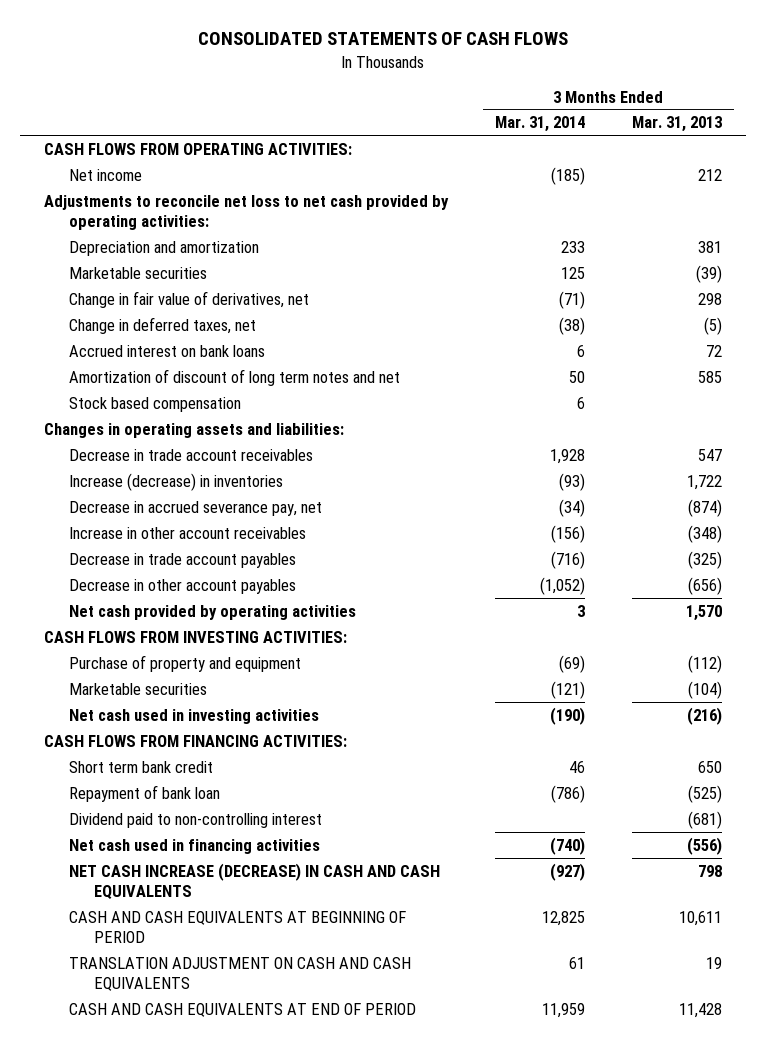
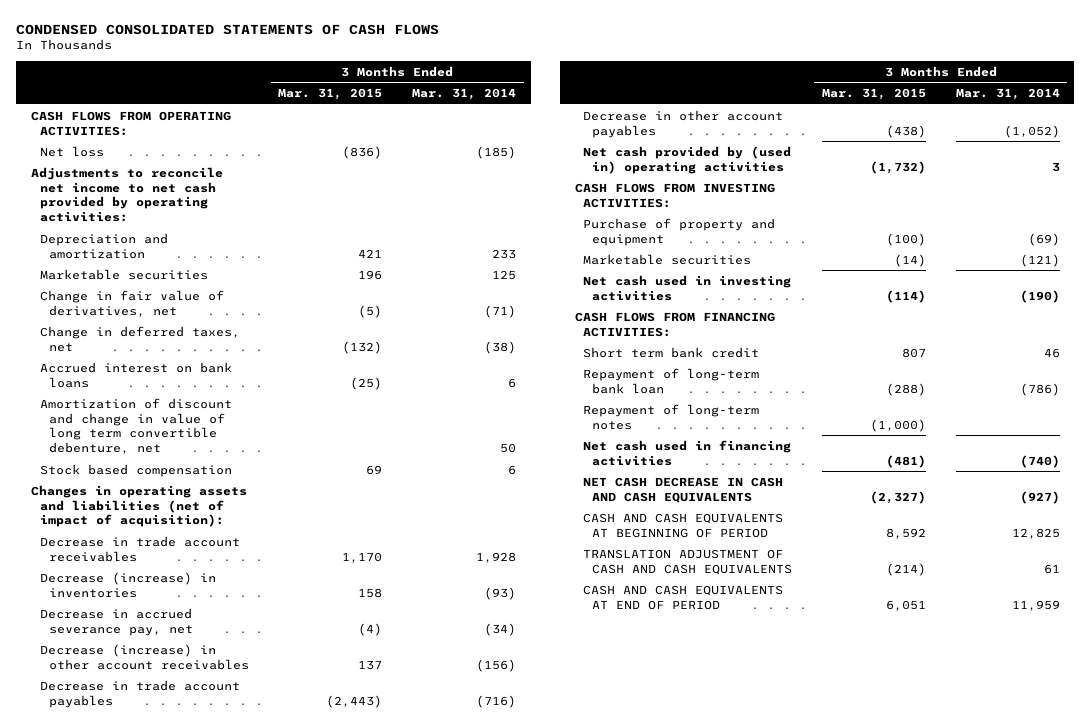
- CONSOLIDATED STATEMENTS OF CASH FLOWS
+ CONDENSED CONSOLIDATED STATEMENTS OF CASH FLOWS
- | 3 Months Ended Mar. 31, 2014 | 3 Months Ended Mar. 31, 2013
+ | 3 Months Ended Mar. 31, 2015 | 3 Months Ended Mar. 31, 2014
- Net income | (185) | 212
- Adjustments to reconcile net loss to net cash provided by operating activities:
+ Net loss | (836) | (185)
+ Adjustments to reconcile net income to net cash provided by operating activities:
- Amortization of discount of long term notes and net | 50 | 585
+ Amortization of discount and change in value of long term convertible debenture, net | | 50
- Changes in operating assets and liabilities:
+ Changes in operating assets and liabilities (net of impact of acquisition):
- Increase (decrease) in inventories | (93) | 1,722
+ Decrease (increase) in inventories | 158 | (93)
- Increase in other account receivables | (156) | (348)
+ Decrease (increase) in other account receivables | 137 | (156)
- Net cash provided by operating activities | 3 | 1,570
+ Net cash provided by (used in) operating activities | (1,732) | 3
- Repayment of bank loan | (786) | (525)
- Dividend paid to non-controlling interest | | (681)
+ Repayment of long-term bank loan | (288) | (786)
+ Repayment of long-term notes | (1,000) |
- NET CASH INCREASE (DECREASE) IN CASH AND CASH EQUIVALENTS | (927) | 798
+ NET CASH DECREASE IN CASH AND CASH EQUIVALENTS | (2,327) | (927)
- TRANSLATION ADJUSTMENT ON CASH AND CASH EQUIVALENTS | 61 | 19
+ TRANSLATION ADJUSTMENT OF CASH AND CASH EQUIVALENTS | (214) | 61

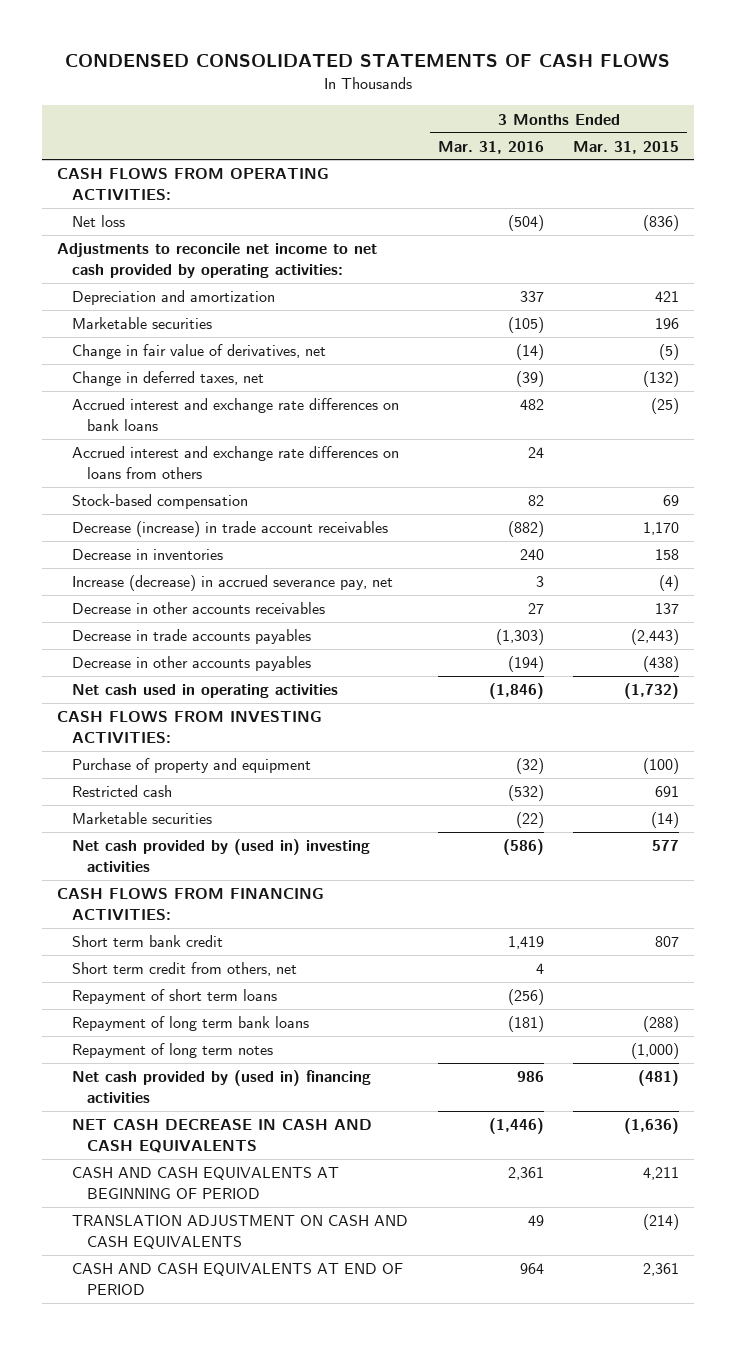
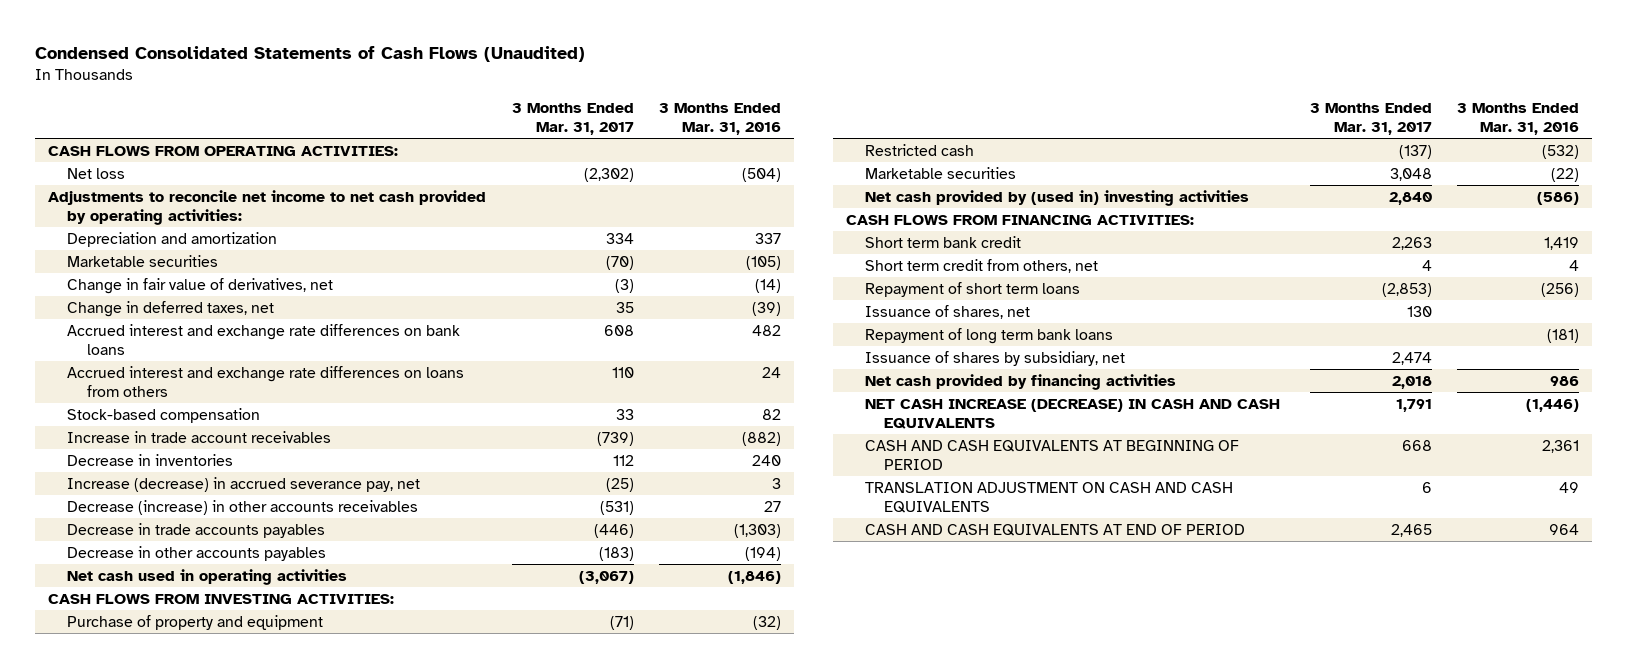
- CONDENSED CONSOLIDATED STATEMENTS OF CASH FLOWS
+ Condensed Consolidated Statements of Cash Flows (Unaudited)
- | 3 Months Ended Mar. 31, 2016 | 3 Months Ended Mar. 31, 2015
+ | 3 Months Ended Mar. 31, 2017 | 3 Months Ended Mar. 31, 2016
- Decrease (increase) in trade account receivables | (882) | 1,170
+ Increase in trade account receivables | (739) | (882)
- Decrease in other accounts receivables | 27 | 137
+ Decrease (increase) in other accounts receivables | (531) | 27
+ Issuance of shares, net | 130 |
- Repayment of long term notes | | (1,000)
- Net cash provided by (used in) financing activities | 986 | (481)
- NET CASH DECREASE IN CASH AND CASH EQUIVALENTS | (1,446) | (1,636)
+ Issuance of shares by subsidiary, net | 2,474 |
+ Net cash provided by financing activities | 2,018 | 986
+ NET CASH INCREASE (DECREASE) IN CASH AND CASH EQUIVALENTS | 1,791 | (1,446)

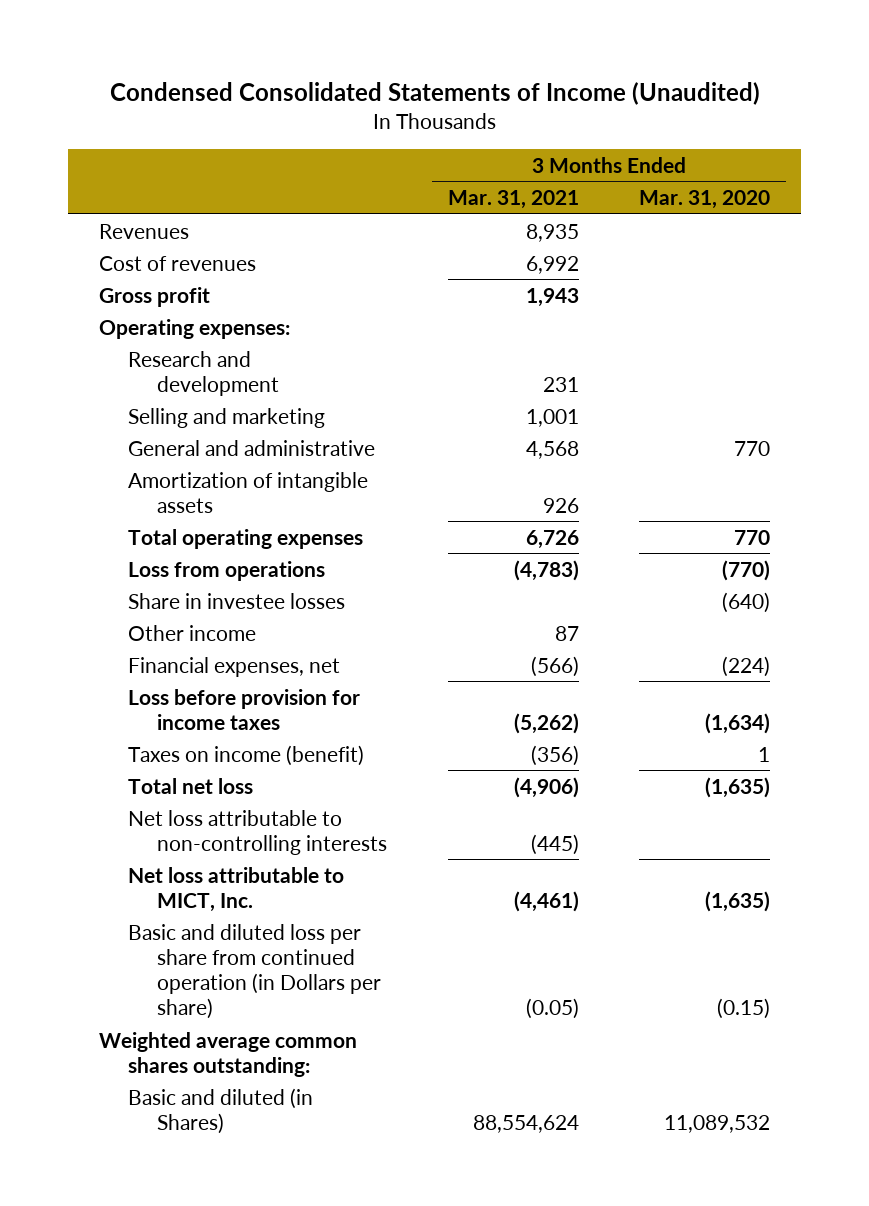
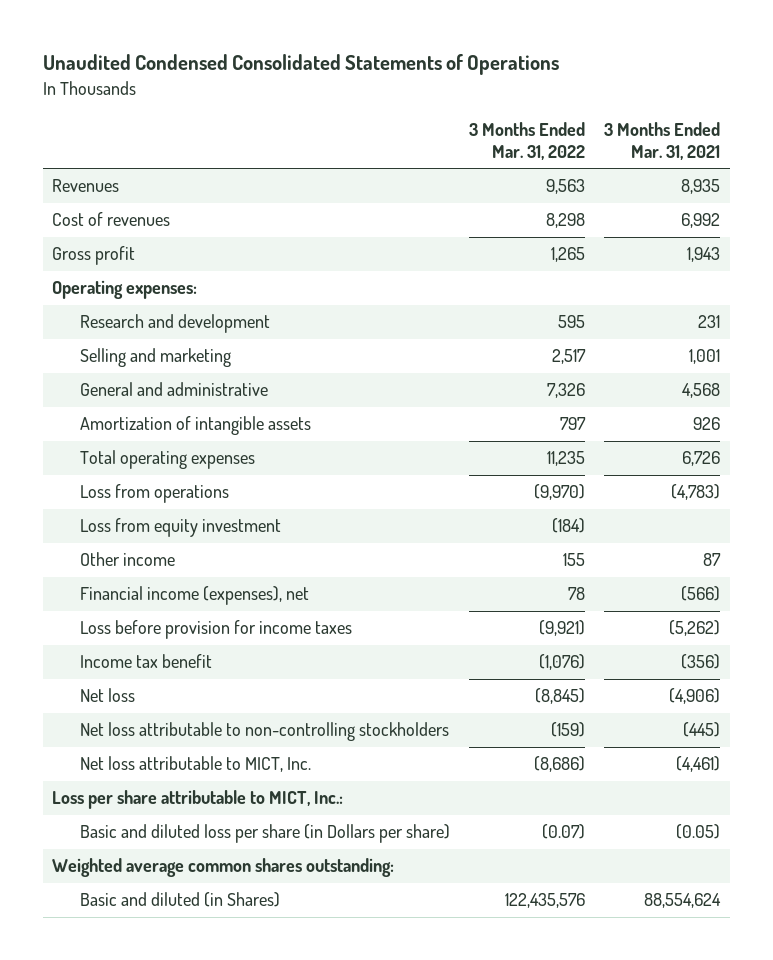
- Condensed Consolidated Statements of Income (Unaudited)
+ Unaudited Condensed Consolidated Statements of Operations
- | 3 Months Ended Mar. 31, 2021 | 3 Months Ended Mar. 31, 2020
+ | 3 Months Ended Mar. 31, 2022 | 3 Months Ended Mar. 31, 2021
- Share in investee losses | | (640)
+ Loss from equity investment | (184) |
- Financial expenses, net | (566) | (224)
+ Financial income (expenses), net | 78 | (566)
- Taxes on income (benefit) | (356) | 1
- Total net loss | (4,906) | (1,635)
- Net loss attributable to non-controlling interests | (445) |
+ Income tax benefit | (1,076) | (356)
+ Net loss | (8,845) | (4,906)
+ Net loss attributable to non-controlling stockholders | (159) | (445)
- Basic and diluted loss per share from continued operation (in Dollars per share) | (0.05) | (0.15)
+ Loss per share attributable to MICT, Inc.:
+ Basic and diluted loss per share (in Dollars per share) | (0.07) | (0.05)

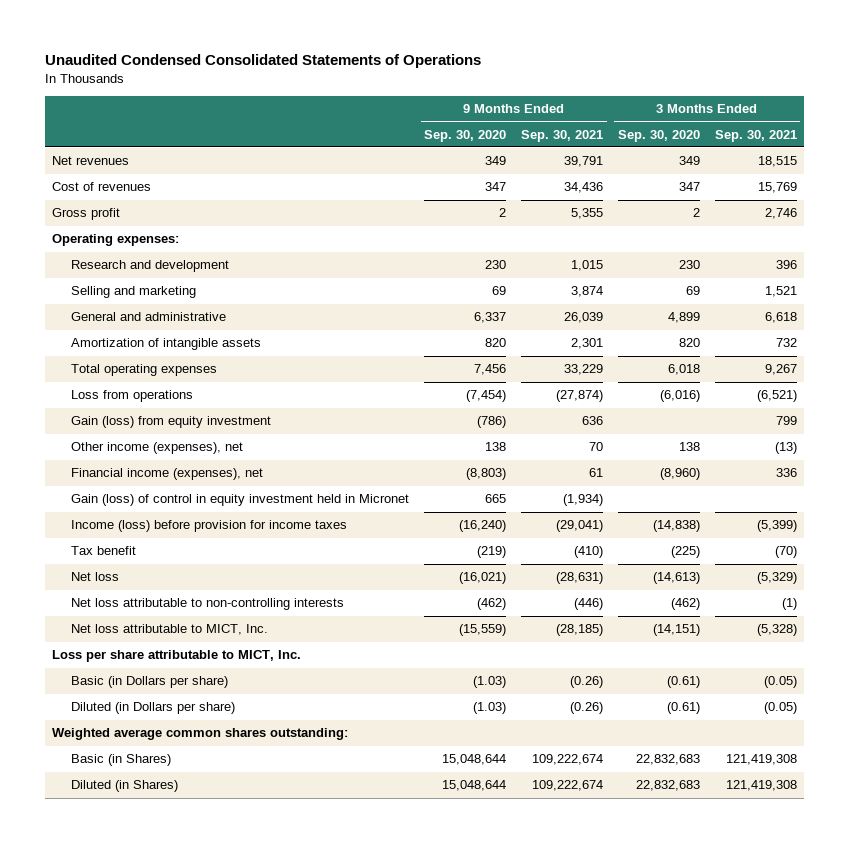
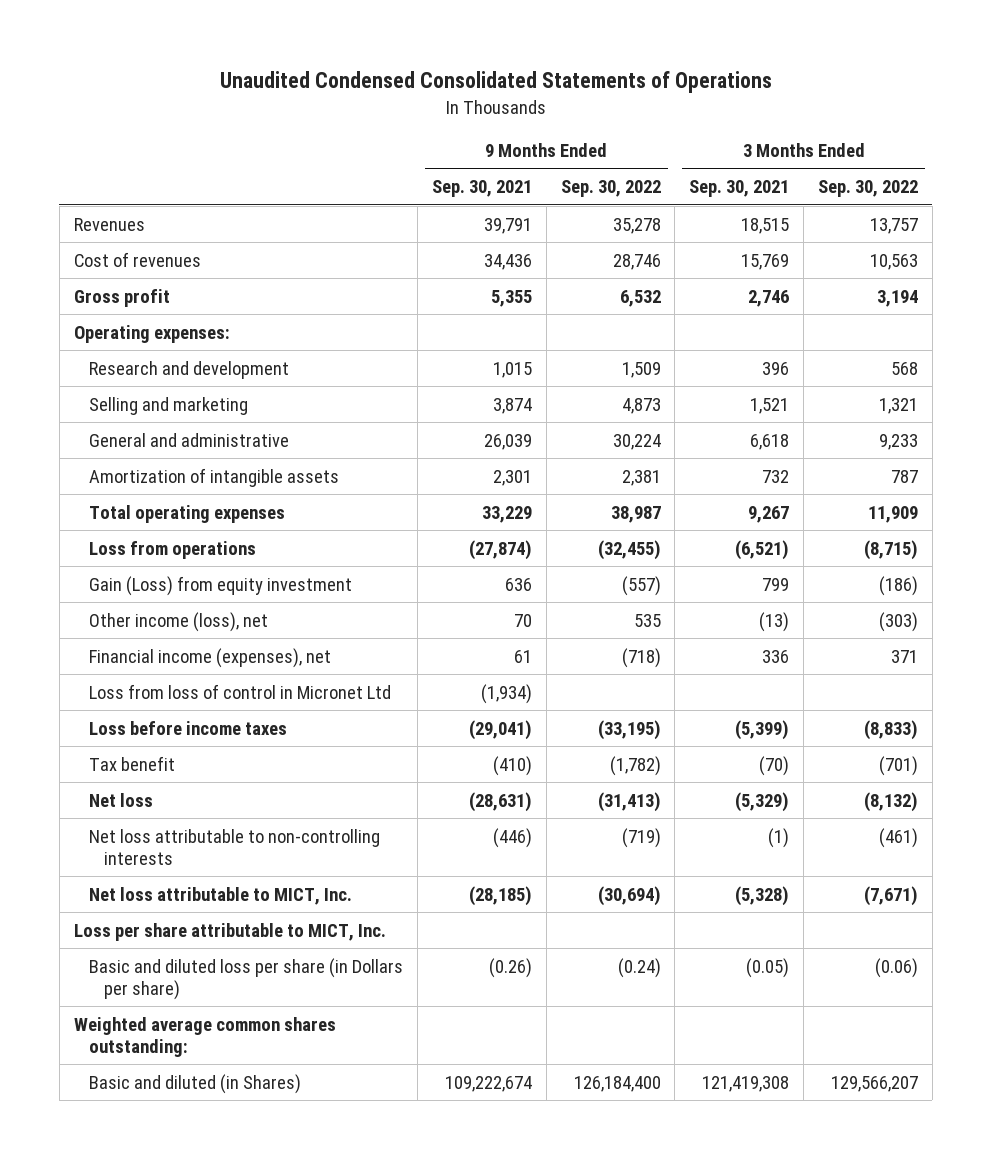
- | 9 Months Ended Sep. 30, 2020 | 9 Months Ended Sep. 30, 2021 | 3 Months Ended Sep. 30, 2020 | 3 Months Ended Sep. 30, 2021
+ | 9 Months Ended Sep. 30, 2021 | 9 Months Ended Sep. 30, 2022 | 3 Months Ended Sep. 30, 2021 | 3 Months Ended Sep. 30, 2022
- Net revenues | 349 | 39,791 | 349 | 18,515
+ Revenues | 39,791 | 35,278 | 18,515 | 13,757
- Gain (loss) from equity investment | (786) | 636 | | 799
- Other income (expenses), net | 138 | 70 | 138 | (13)
+ Gain (Loss) from equity investment | 636 | (557) | 799 | (186)
+ Other income (loss), net | 70 | 535 | (13) | (303)
- Gain (loss) of control in equity investment held in Micronet | 665 | (1,934) | |
- Income (loss) before provision for income taxes | (16,240) | (29,041) | (14,838) | (5,399)
+ Loss from loss of control in Micronet Ltd | (1,934) | | |
+ Loss before income taxes | (29,041) | (33,195) | (5,399) | (8,833)
- Basic (in Dollars per share) | (1.03) | (0.26) | (0.61) | (0.05)
- Diluted (in Dollars per share) | (1.03) | (0.26) | (0.61) | (0.05)
+ Basic and diluted loss per share (in Dollars per share) | (0.26) | (0.24) | (0.05) | (0.06)
- Basic (in Shares) | 15,048,644 | 109,222,674 | 22,832,683 | 121,419,308
- Diluted (in Shares) | 15,048,644 | 109,222,674 | 22,832,683 | 121,419,308
+ Basic and diluted (in Shares) | 109,222,674 | 126,184,400 | 121,419,308 | 129,566,207

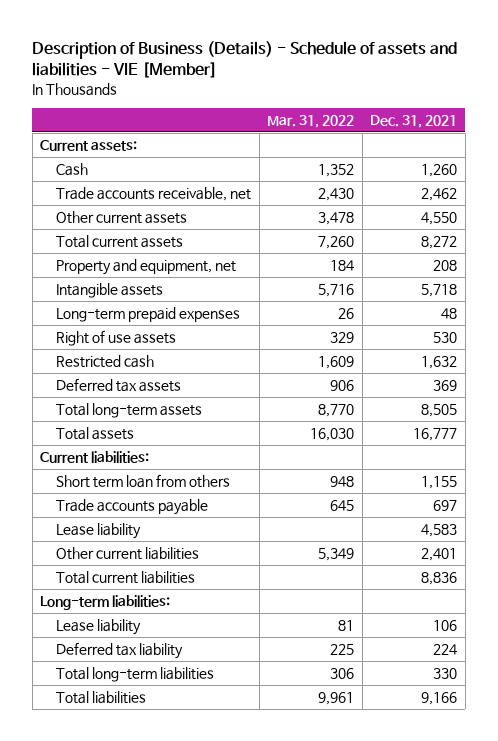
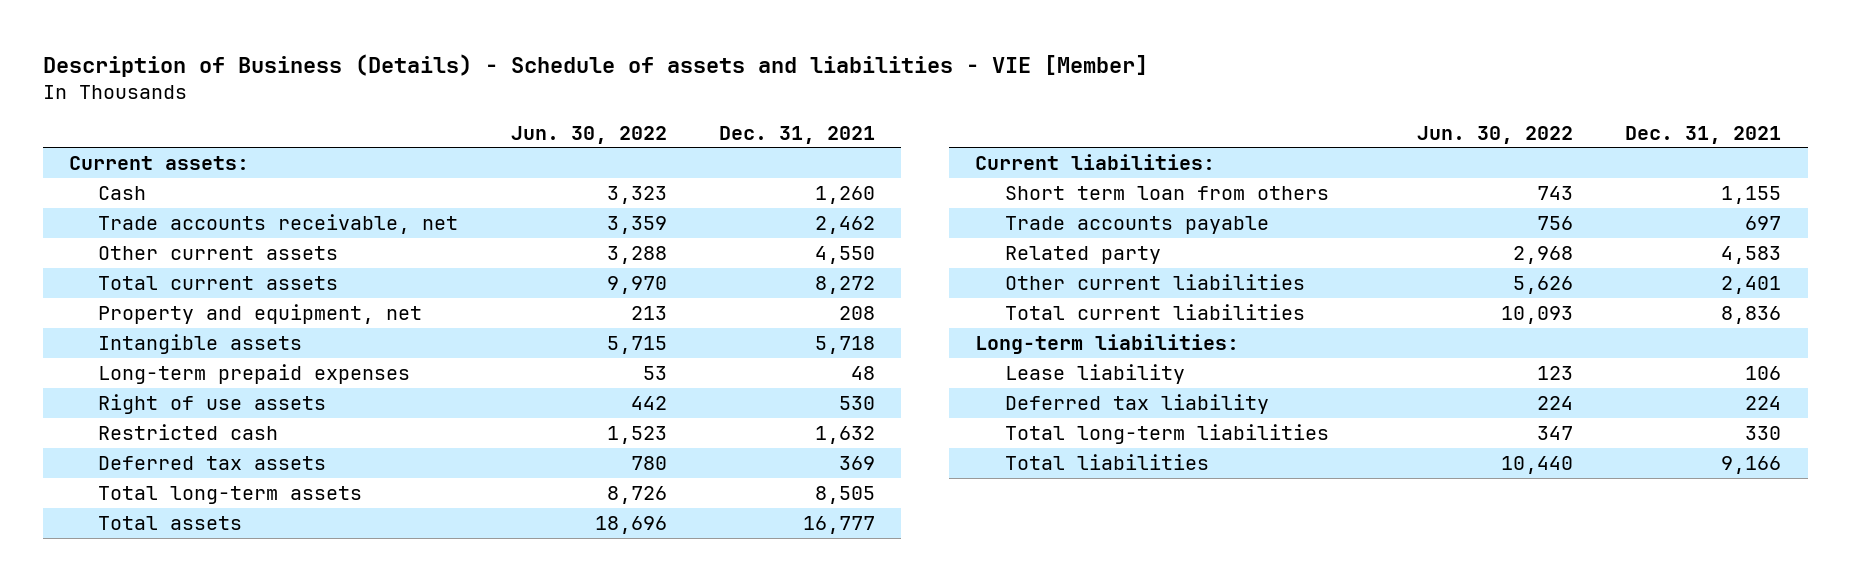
- | Mar. 31, 2022 | Dec. 31, 2021
+ | Jun. 30, 2022 | Dec. 31, 2021
- Lease liability | | 4,583
+ Related party | 2,968 | 4,583

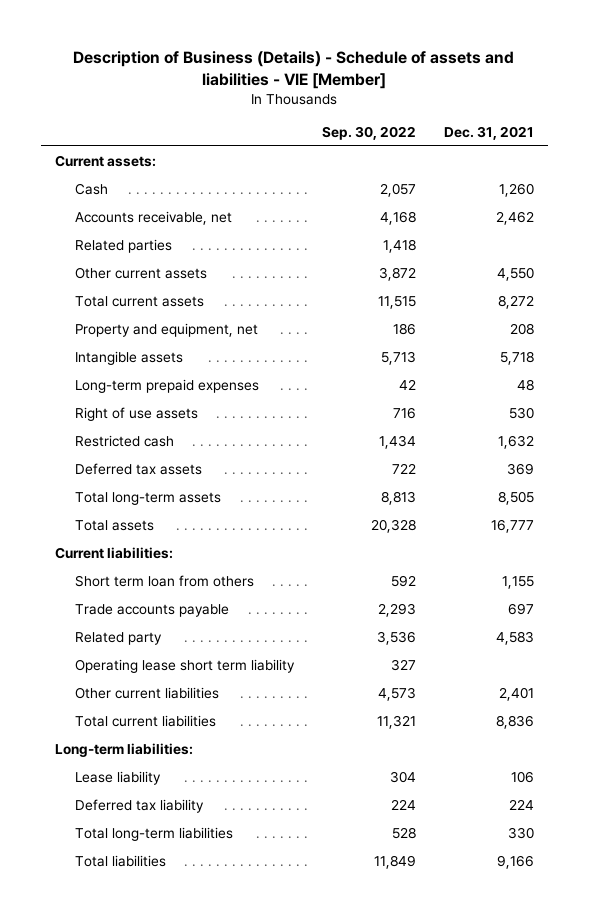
- | Jun. 30, 2022 | Dec. 31, 2021
+ | Sep. 30, 2022 | Dec. 31, 2021
- Trade accounts receivable, net | 3,359 | 2,462
+ Accounts receivable, net | 4,168 | 2,462
+ Related parties | 1,418 |
+ Operating lease short term liability | 327 |

